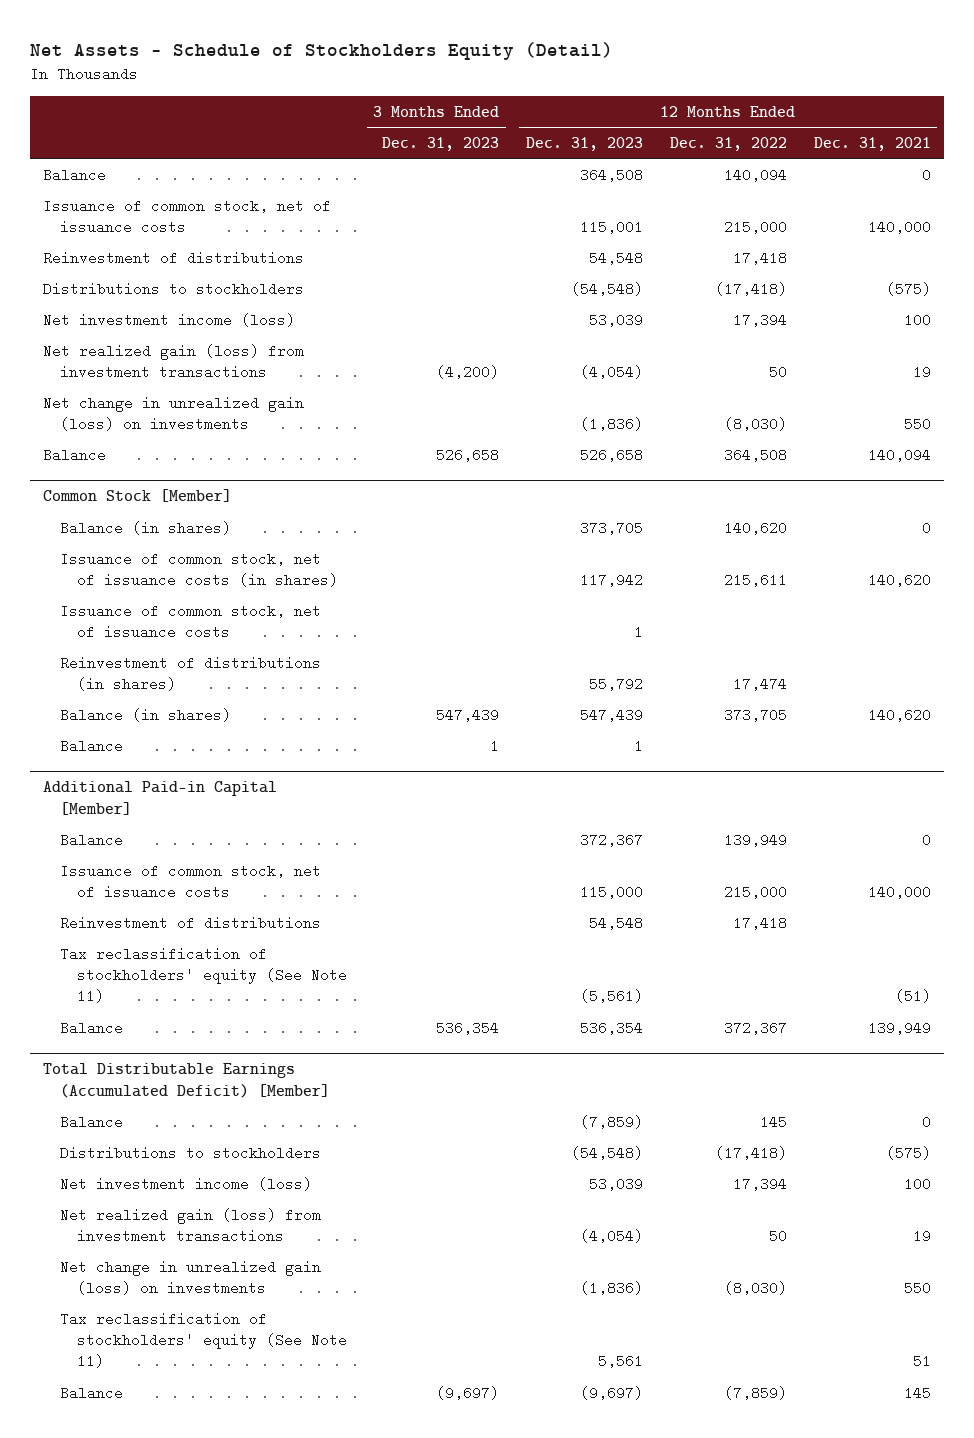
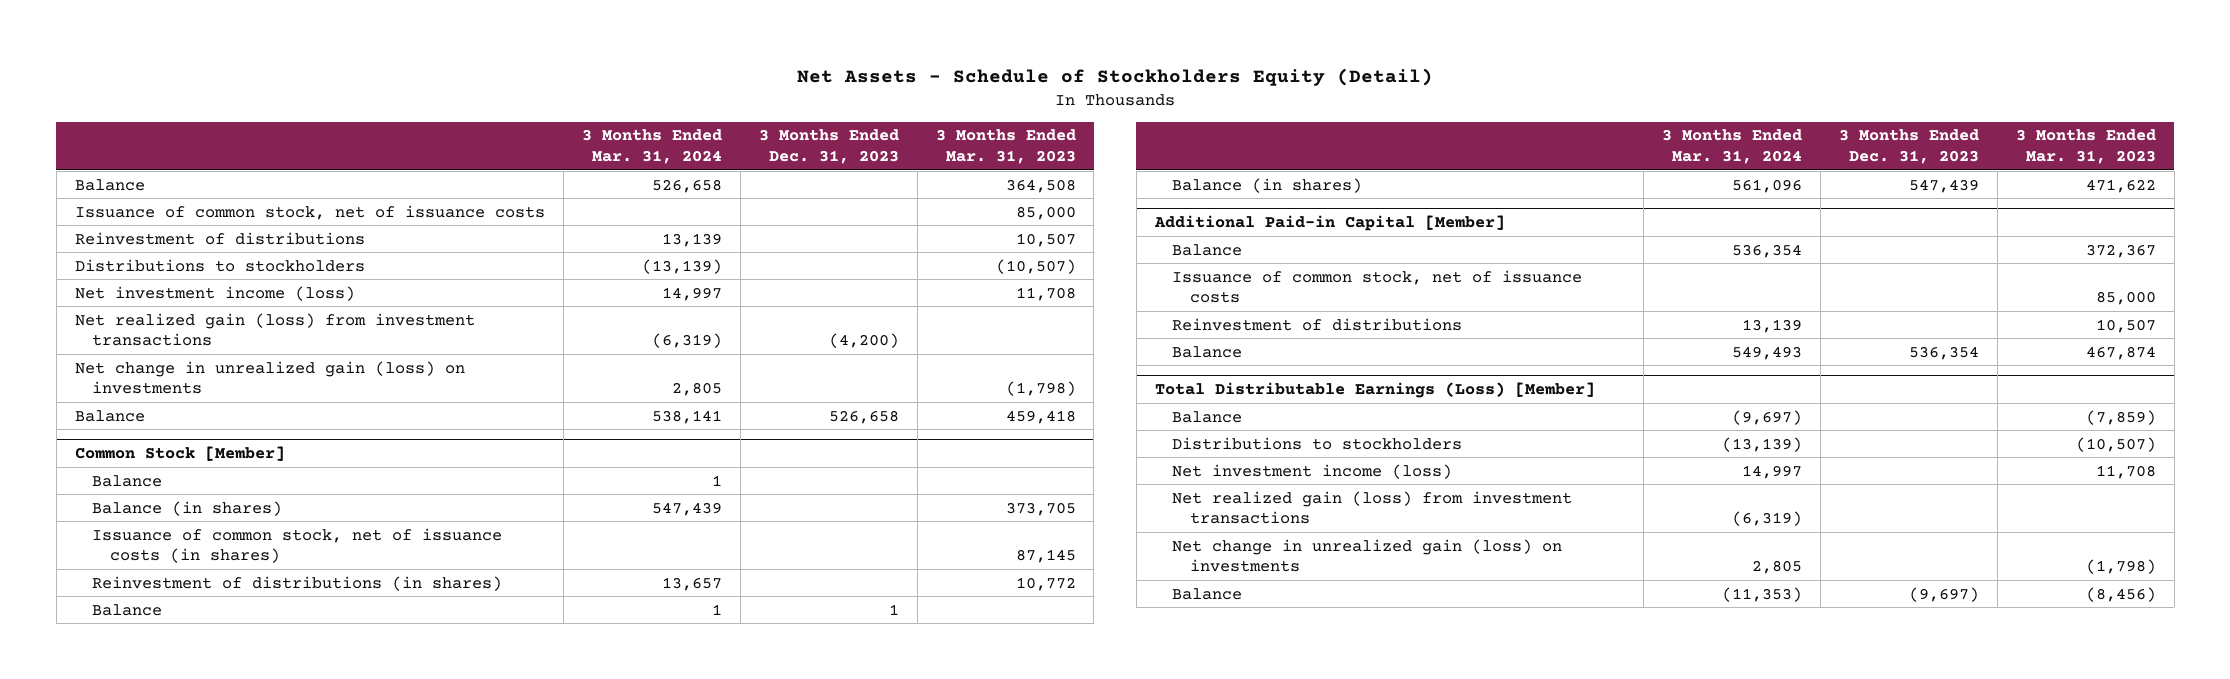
- | 3 Months Ended Dec. 31, 2023 | 12 Months Ended Dec. 31, 2023 | 12 Months Ended Dec. 31, 2022 | 12 Months Ended Dec. 31, 2021
+ | 3 Months Ended Mar. 31, 2024 | 3 Months Ended Dec. 31, 2023 | 3 Months Ended Mar. 31, 2023
@ Common Stock [Member]
+ Balance | 1 | |
- Issuance of common stock, net of issuance costs | | 1 | |
moved down: Balance (in shares) | 561,096 | 547,439 | 471,622
@ Additional Paid-in Capital [Member]
- Tax reclassification of stockholders' equity (See Note 11) | | (5,561) | | (51)
- Total Distributable Earnings (Accumulated Deficit) [Member]
+ Total Distributable Earnings (Loss) [Member]
- Tax reclassification of stockholders' equity (See Note 11) | | 5,561 | | 51

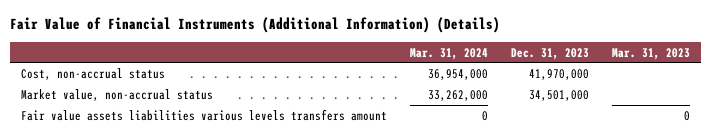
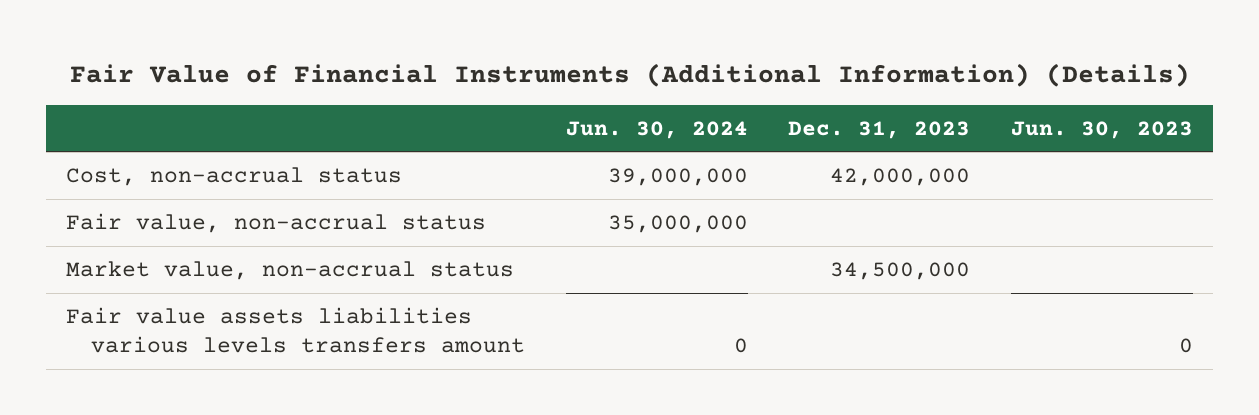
- | Mar. 31, 2024 | Dec. 31, 2023 | Mar. 31, 2023
+ | Jun. 30, 2024 | Dec. 31, 2023 | Jun. 30, 2023
- Cost, non-accrual status | 36,954,000 | 41,970,000 |
- Market value, non-accrual status | 33,262,000 | 34,501,000 |
+ Cost, non-accrual status | 39,000,000 | 42,000,000 |
+ Fair value, non-accrual status | 35,000,000 | |
+ Market value, non-accrual status | | 34,500,000 |

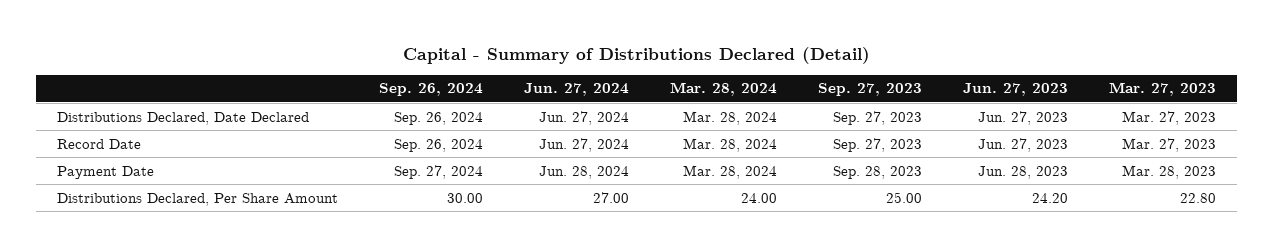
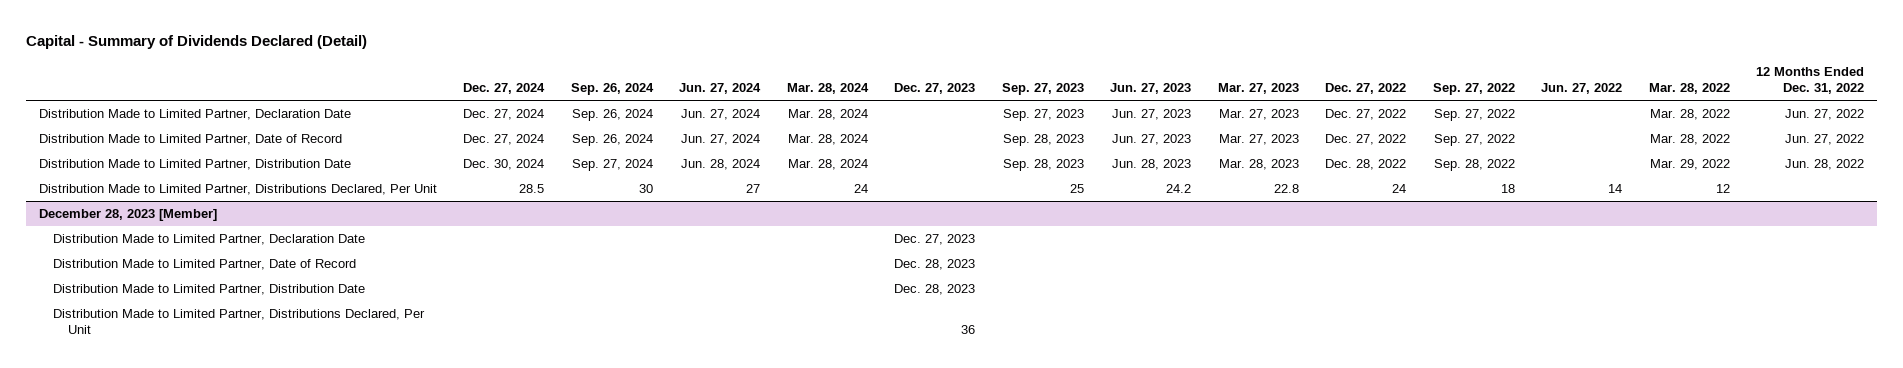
- Capital - Summary of Distributions Declared (Detail)
+ Capital - Summary of Dividends Declared (Detail)
- | Sep. 26, 2024 | Jun. 27, 2024 | Mar. 28, 2024 | Sep. 27, 2023 | Jun. 27, 2023 | Mar. 27, 2023
+ | Dec. 27, 2024 | Sep. 26, 2024 | Jun. 27, 2024 | Mar. 28, 2024 | Dec. 27, 2023 | Sep. 27, 2023 | Jun. 27, 2023 | Mar. 27, 2023 | Dec. 27, 2022 | Sep. 27, 2022 | Jun. 27, 2022 | Mar. 28, 2022 | 12 Months Ended Dec. 31, 2022
- Distributions Declared, Date Declared | Sep. 26, 2024 | Jun. 27, 2024 | Mar. 28, 2024 | Sep. 27, 2023 | Jun. 27, 2023 | Mar. 27, 2023
- Record Date | Sep. 26, 2024 | Jun. 27, 2024 | Mar. 28, 2024 | Sep. 27, 2023 | Jun. 27, 2023 | Mar. 27, 2023
- Payment Date | Sep. 27, 2024 | Jun. 28, 2024 | Mar. 28, 2024 | Sep. 28, 2023 | Jun. 28, 2023 | Mar. 28, 2023
- Distributions Declared, Per Share Amount | 30.00 | 27.00 | 24.00 | 25.00 | 24.20 | 22.80
+ Distribution Made to Limited Partner, Declaration Date | Dec. 27, 2024 | Sep. 26, 2024 | Jun. 27, 2024 | Mar. 28, 2024 | | Sep. 27, 2023 | Jun. 27, 2023 | Mar. 27, 2023 | Dec. 27, 2022 | Sep. 27, 2022 | | Mar. 28, 2022 | Jun. 27, 2022
+ Distribution Made to Limited Partner, Date of Record | Dec. 27, 2024 | Sep. 26, 2024 | Jun. 27, 2024 | Mar. 28, 2024 | | Sep. 28, 2023 | Jun. 27, 2023 | Mar. 27, 2023 | Dec. 27, 2022 | Sep. 27, 2022 | | Mar. 28, 2022 | Jun. 27, 2022
+ Distribution Made to Limited Partner, Distribution Date | Dec. 30, 2024 | Sep. 27, 2024 | Jun. 28, 2024 | Mar. 28, 2024 | | Sep. 28, 2023 | Jun. 28, 2023 | Mar. 28, 2023 | Dec. 28, 2022 | Sep. 28, 2022 | | Mar. 29, 2022 | Jun. 28, 2022
+ Distribution Made to Limited Partner, Distributions Declared, Per Unit | 28.5 | 30 | 27 | 24 | | 25 | 24.2 | 22.8 | 24 | 18 | 14 | 12 |
+ December 28, 2023 [Member]
+ Distribution Made to Limited Partner, Declaration Date | | | | | Dec. 27, 2023 | | | | | | | |
+ Distribution Made to Limited Partner, Date of Record | | | | | Dec. 28, 2023 | | | | | | | |
+ Distribution Made to Limited Partner, Distribution Date | | | | | Dec. 28, 2023 | | | | | | | |
+ Distribution Made to Limited Partner, Distributions Declared, Per Unit | | | | | 36 | | | | | | | |

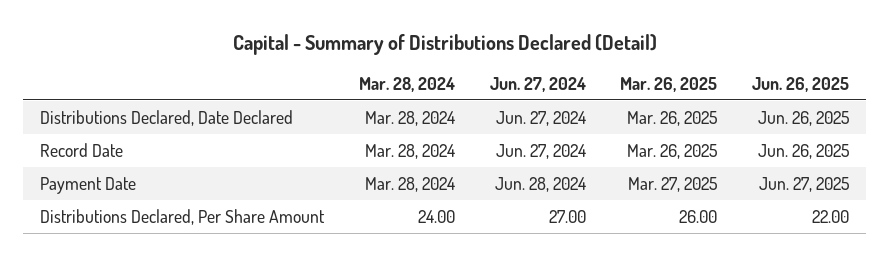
- Capital - Summary of Dividends Declared (Detail)
+ Capital - Summary of Distributions Declared (Detail)
- | Dec. 27, 2024 | Sep. 26, 2024 | Jun. 27, 2024 | Mar. 28, 2024 | Dec. 27, 2023 | Sep. 27, 2023 | Jun. 27, 2023 | Mar. 27, 2023 | Dec. 27, 2022 | Sep. 27, 2022 | Jun. 27, 2022 | Mar. 28, 2022 | 12 Months Ended Dec. 31, 2022
+ | Mar. 28, 2024 | Jun. 27, 2024 | Mar. 26, 2025 | Jun. 26, 2025
- Distribution Made to Limited Partner, Declaration Date | Dec. 27, 2024 | Sep. 26, 2024 | Jun. 27, 2024 | Mar. 28, 2024 | | Sep. 27, 2023 | Jun. 27, 2023 | Mar. 27, 2023 | Dec. 27, 2022 | Sep. 27, 2022 | | Mar. 28, 2022 | Jun. 27, 2022
- Distribution Made to Limited Partner, Date of Record | Dec. 27, 2024 | Sep. 26, 2024 | Jun. 27, 2024 | Mar. 28, 2024 | | Sep. 28, 2023 | Jun. 27, 2023 | Mar. 27, 2023 | Dec. 27, 2022 | Sep. 27, 2022 | | Mar. 28, 2022 | Jun. 27, 2022
- Distribution Made to Limited Partner, Distribution Date | Dec. 30, 2024 | Sep. 27, 2024 | Jun. 28, 2024 | Mar. 28, 2024 | | Sep. 28, 2023 | Jun. 28, 2023 | Mar. 28, 2023 | Dec. 28, 2022 | Sep. 28, 2022 | | Mar. 29, 2022 | Jun. 28, 2022
- Distribution Made to Limited Partner, Distributions Declared, Per Unit | 28.5 | 30 | 27 | 24 | | 25 | 24.2 | 22.8 | 24 | 18 | 14 | 12 |
- December 28, 2023 [Member]
- Distribution Made to Limited Partner, Declaration Date | | | | | Dec. 27, 2023 | | | | | | | |
- Distribution Made to Limited Partner, Date of Record | | | | | Dec. 28, 2023 | | | | | | | |
- Distribution Made to Limited Partner, Distribution Date | | | | | Dec. 28, 2023 | | | | | | | |
- Distribution Made to Limited Partner, Distributions Declared, Per Unit | | | | | 36 | | | | | | | |
+ Distributions Declared, Date Declared | Mar. 28, 2024 | Jun. 27, 2024 | Mar. 26, 2025 | Jun. 26, 2025
+ Record Date | Mar. 28, 2024 | Jun. 27, 2024 | Mar. 26, 2025 | Jun. 26, 2025
+ Payment Date | Mar. 28, 2024 | Jun. 28, 2024 | Mar. 27, 2025 | Jun. 27, 2025
+ Distributions Declared, Per Share Amount | 24.00 | 27.00 | 26.00 | 22.00

